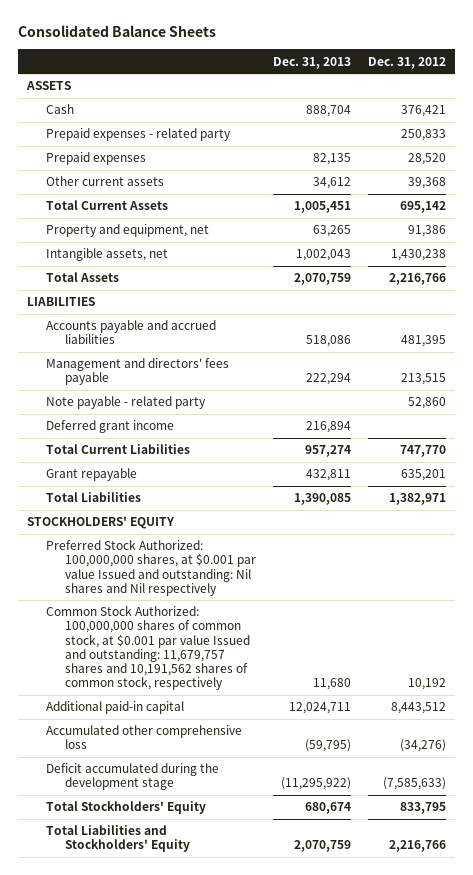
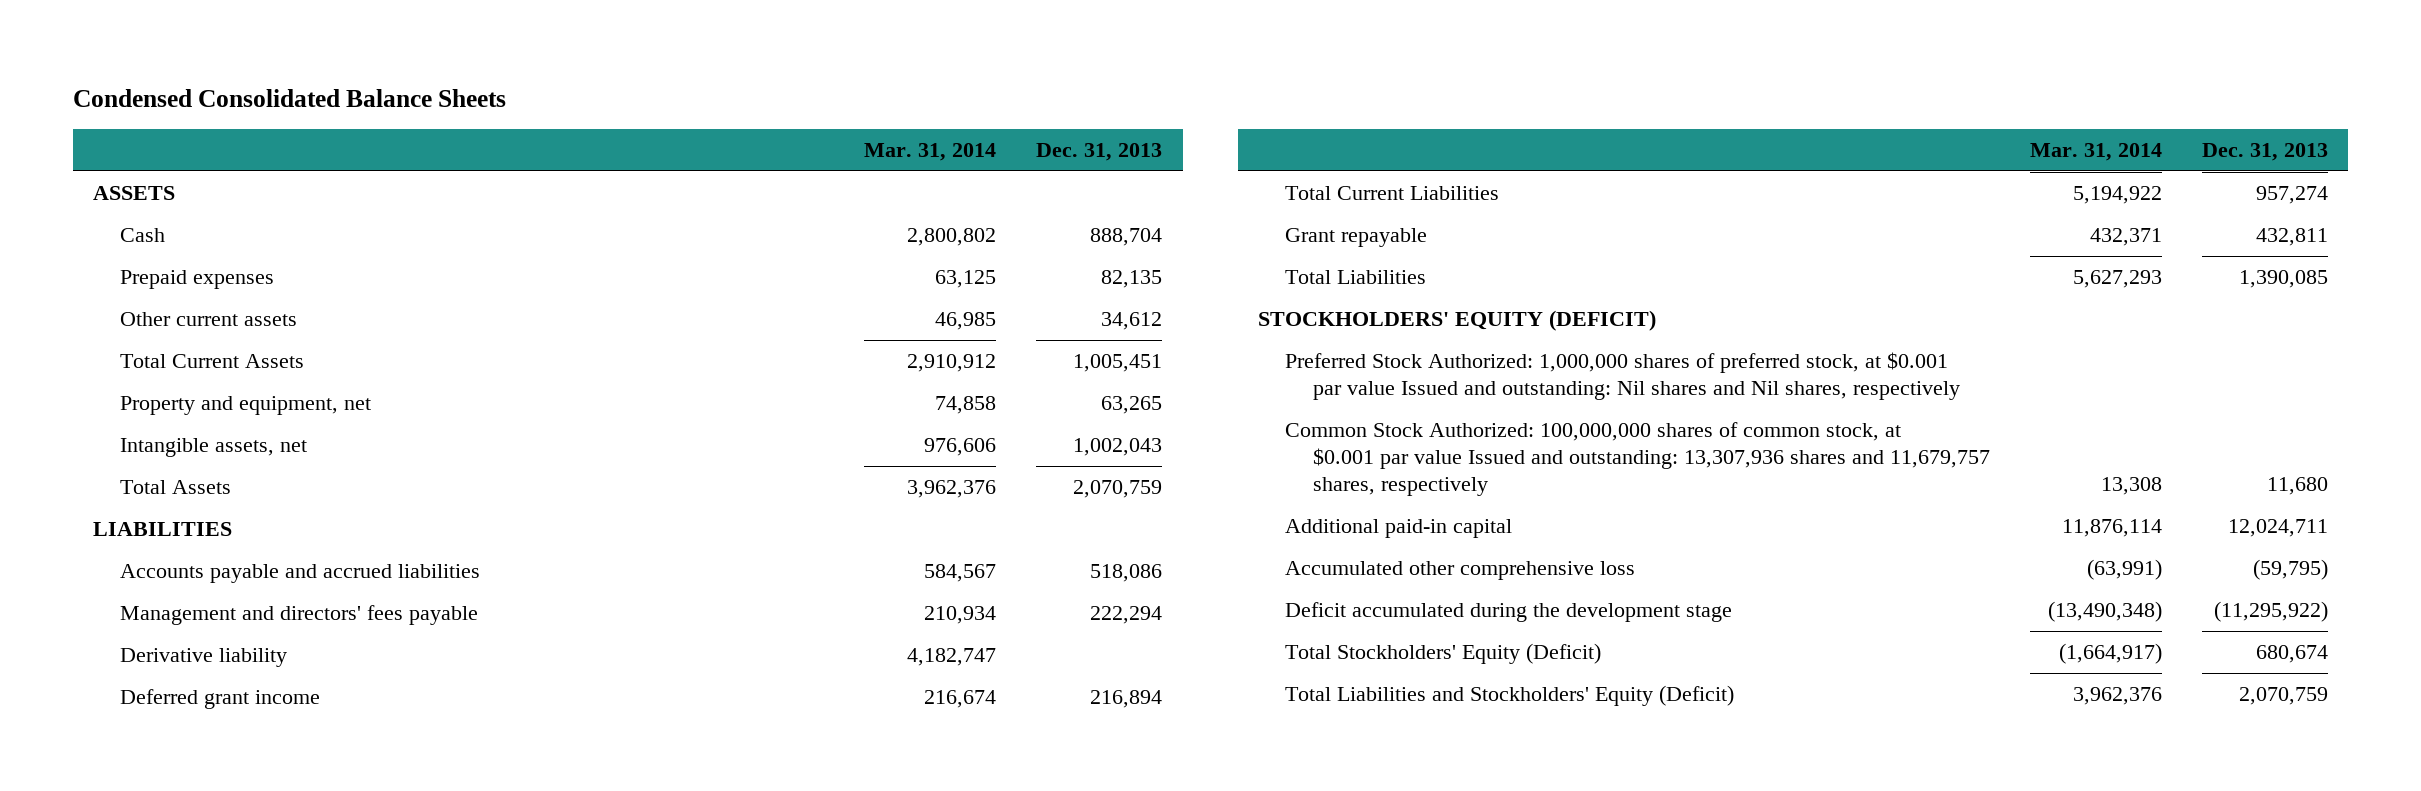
- Consolidated Balance Sheets
+ Condensed Consolidated Balance Sheets
- | Dec. 31, 2013 | Dec. 31, 2012
+ | Mar. 31, 2014 | Dec. 31, 2013
- Prepaid expenses - related party | | 250,833
- Note payable - related party | | 52,860
+ Derivative liability | 4,182,747 |
- STOCKHOLDERS' EQUITY
- Preferred Stock Authorized: 100,000,000 shares, at $0.001 par value Issued and outstanding: Nil shares and Nil respectively
- Common Stock Authorized: 100,000,000 shares of common stock, at $0.001 par value Issued and outstanding: 11,679,757 shares and 10,191,562 shares of common stock, respectively | 11,680 | 10,192
+ STOCKHOLDERS' EQUITY (DEFICIT)
+ Preferred Stock Authorized: 1,000,000 shares of preferred stock, at $0.001 par value Issued and outstanding: Nil shares and Nil shares, respectively
+ Common Stock Authorized: 100,000,000 shares of common stock, at $0.001 par value Issued and outstanding: 13,307,936 shares and 11,679,757 shares, respectively | 13,308 | 11,680
- Total Stockholders' Equity | 680,674 | 833,795
- Total Liabilities and Stockholders' Equity | 2,070,759 | 2,216,766
+ Total Stockholders' Equity (Deficit) | (1,664,917) | 680,674
+ Total Liabilities and Stockholders' Equity (Deficit) | 3,962,376 | 2,070,759

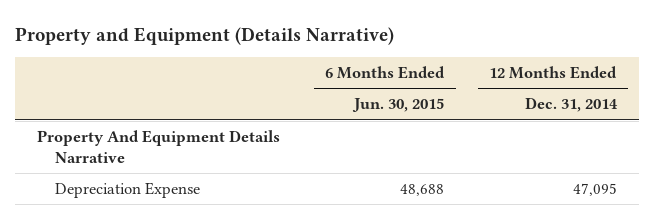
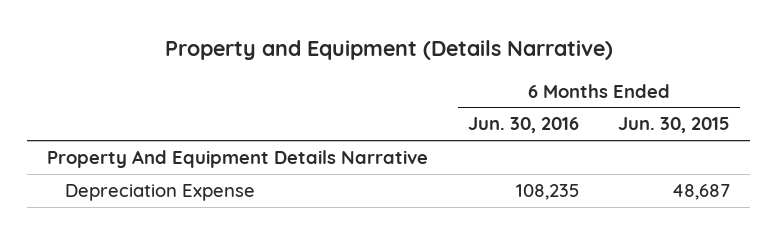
- | 6 Months Ended Jun. 30, 2015 | 12 Months Ended Dec. 31, 2014
+ | 6 Months Ended Jun. 30, 2016 | 6 Months Ended Jun. 30, 2015
- Depreciation Expense | 48,688 | 47,095
+ Depreciation Expense | 108,235 | 48,687

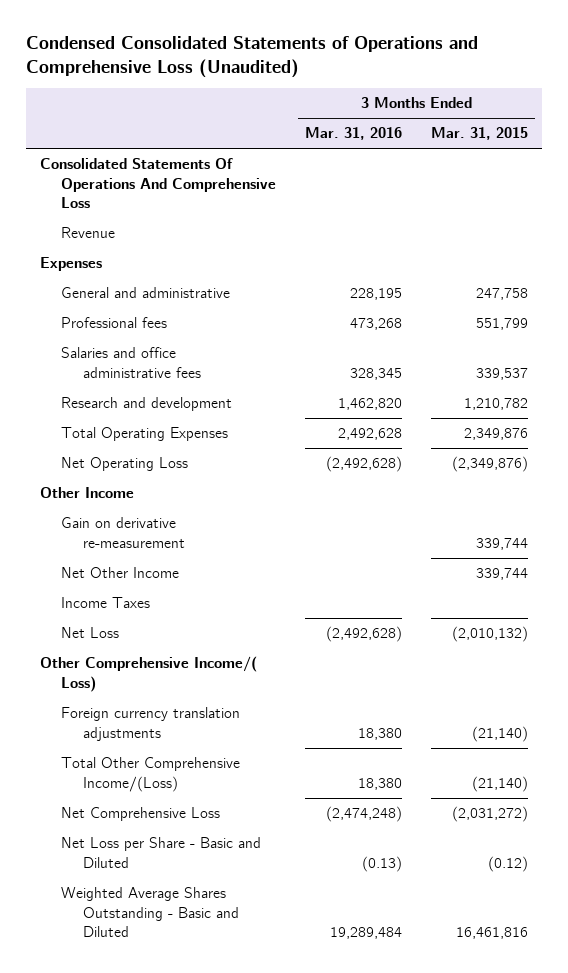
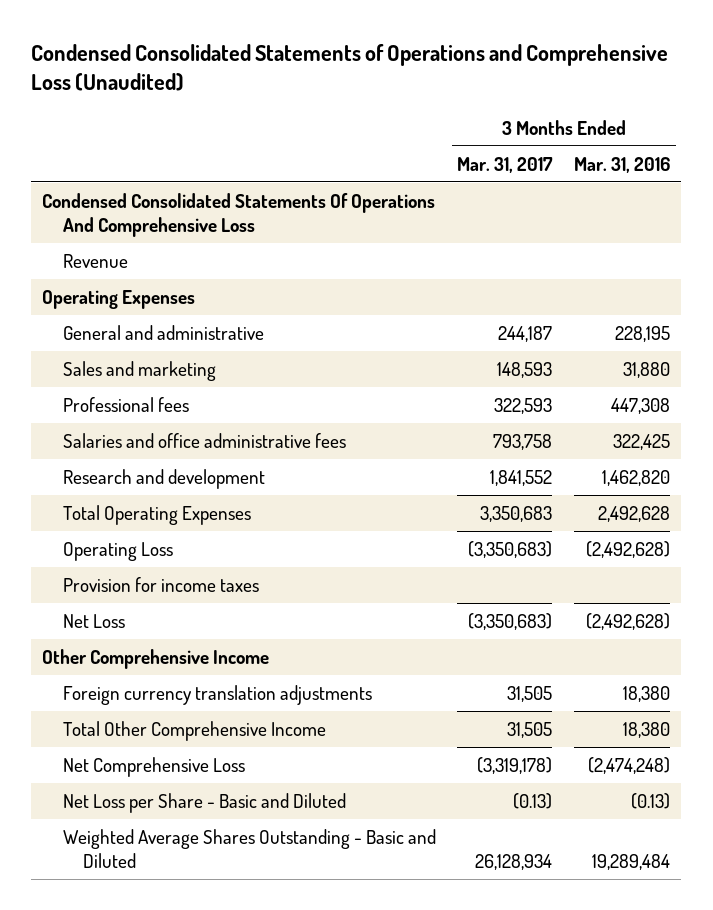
- | 3 Months Ended Mar. 31, 2016 | 3 Months Ended Mar. 31, 2015
+ | 3 Months Ended Mar. 31, 2017 | 3 Months Ended Mar. 31, 2016
- Consolidated Statements Of Operations And Comprehensive Loss
+ Condensed Consolidated Statements Of Operations And Comprehensive Loss
- Expenses
+ Operating Expenses
- Professional fees | 473,268 | 551,799
- Salaries and office administrative fees | 328,345 | 339,537
+ Sales and marketing | 148,593 | 31,880
+ Professional fees | 322,593 | 447,308
+ Salaries and office administrative fees | 793,758 | 322,425
- Net Operating Loss | (2,492,628) | (2,349,876)
- Other Income
- Gain on derivative re-measurement | | 339,744
- Net Other Income | | 339,744
- Income Taxes
+ Operating Loss | (3,350,683) | (2,492,628)
+ Provision for income taxes
- Other Comprehensive Income/( Loss)
+ Other Comprehensive Income
- Total Other Comprehensive Income/(Loss) | 18,380 | (21,140)
+ Total Other Comprehensive Income | 31,505 | 18,380

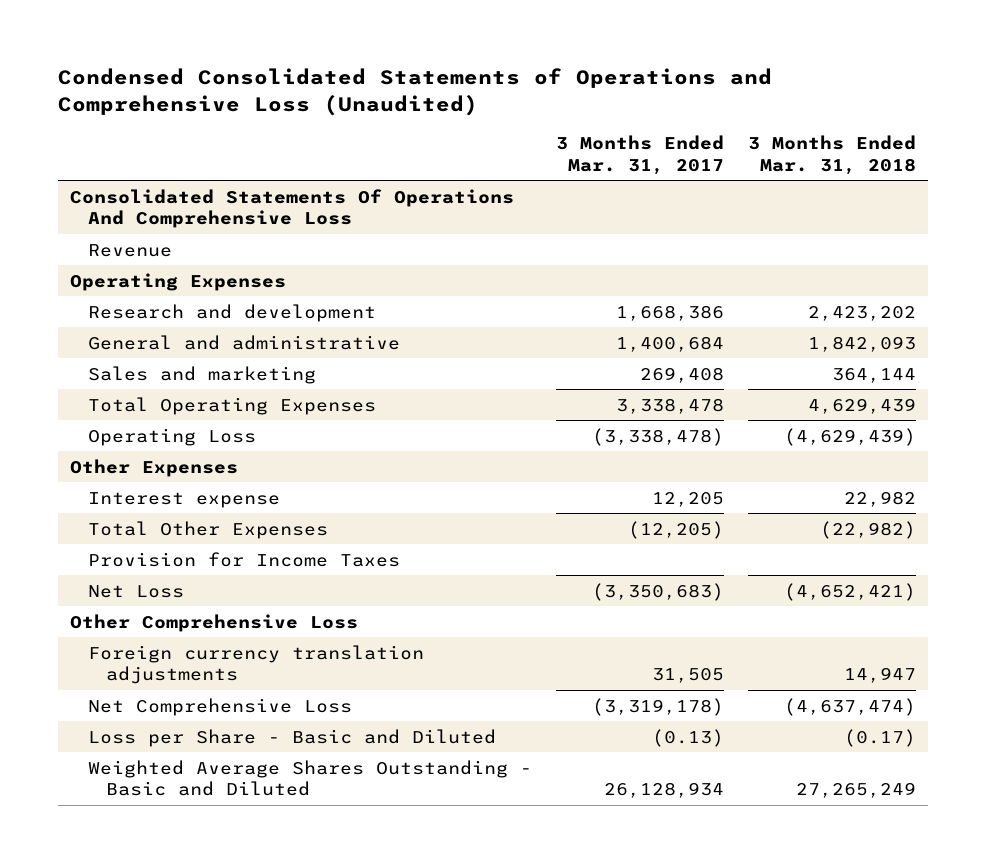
- | 3 Months Ended Mar. 31, 2017 | 3 Months Ended Mar. 31, 2016
+ | 3 Months Ended Mar. 31, 2017 | 3 Months Ended Mar. 31, 2018
- Condensed Consolidated Statements Of Operations And Comprehensive Loss
+ Consolidated Statements Of Operations And Comprehensive Loss
- General and administrative | 244,187 | 228,195
- Sales and marketing | 148,593 | 31,880
- Professional fees | 322,593 | 447,308
- Salaries and office administrative fees | 793,758 | 322,425
- Research and development | 1,841,552 | 1,462,820
- Total Operating Expenses | 3,350,683 | 2,492,628
- Operating Loss | (3,350,683) | (2,492,628)
- Provision for income taxes
+ Research and development | 1,668,386 | 2,423,202
+ General and administrative | 1,400,684 | 1,842,093
+ Sales and marketing | 269,408 | 364,144
+ Total Operating Expenses | 3,338,478 | 4,629,439
+ Operating Loss | (3,338,478) | (4,629,439)
+ Other Expenses
+ Interest expense | 12,205 | 22,982
+ Total Other Expenses | (12,205) | (22,982)
+ Provision for Income Taxes
- Other Comprehensive Income
+ Other Comprehensive Loss
- Total Other Comprehensive Income | 31,505 | 18,380
- Net Loss per Share - Basic and Diluted | (0.13) | (0.13)
+ Loss per Share - Basic and Diluted | (0.13) | (0.17)

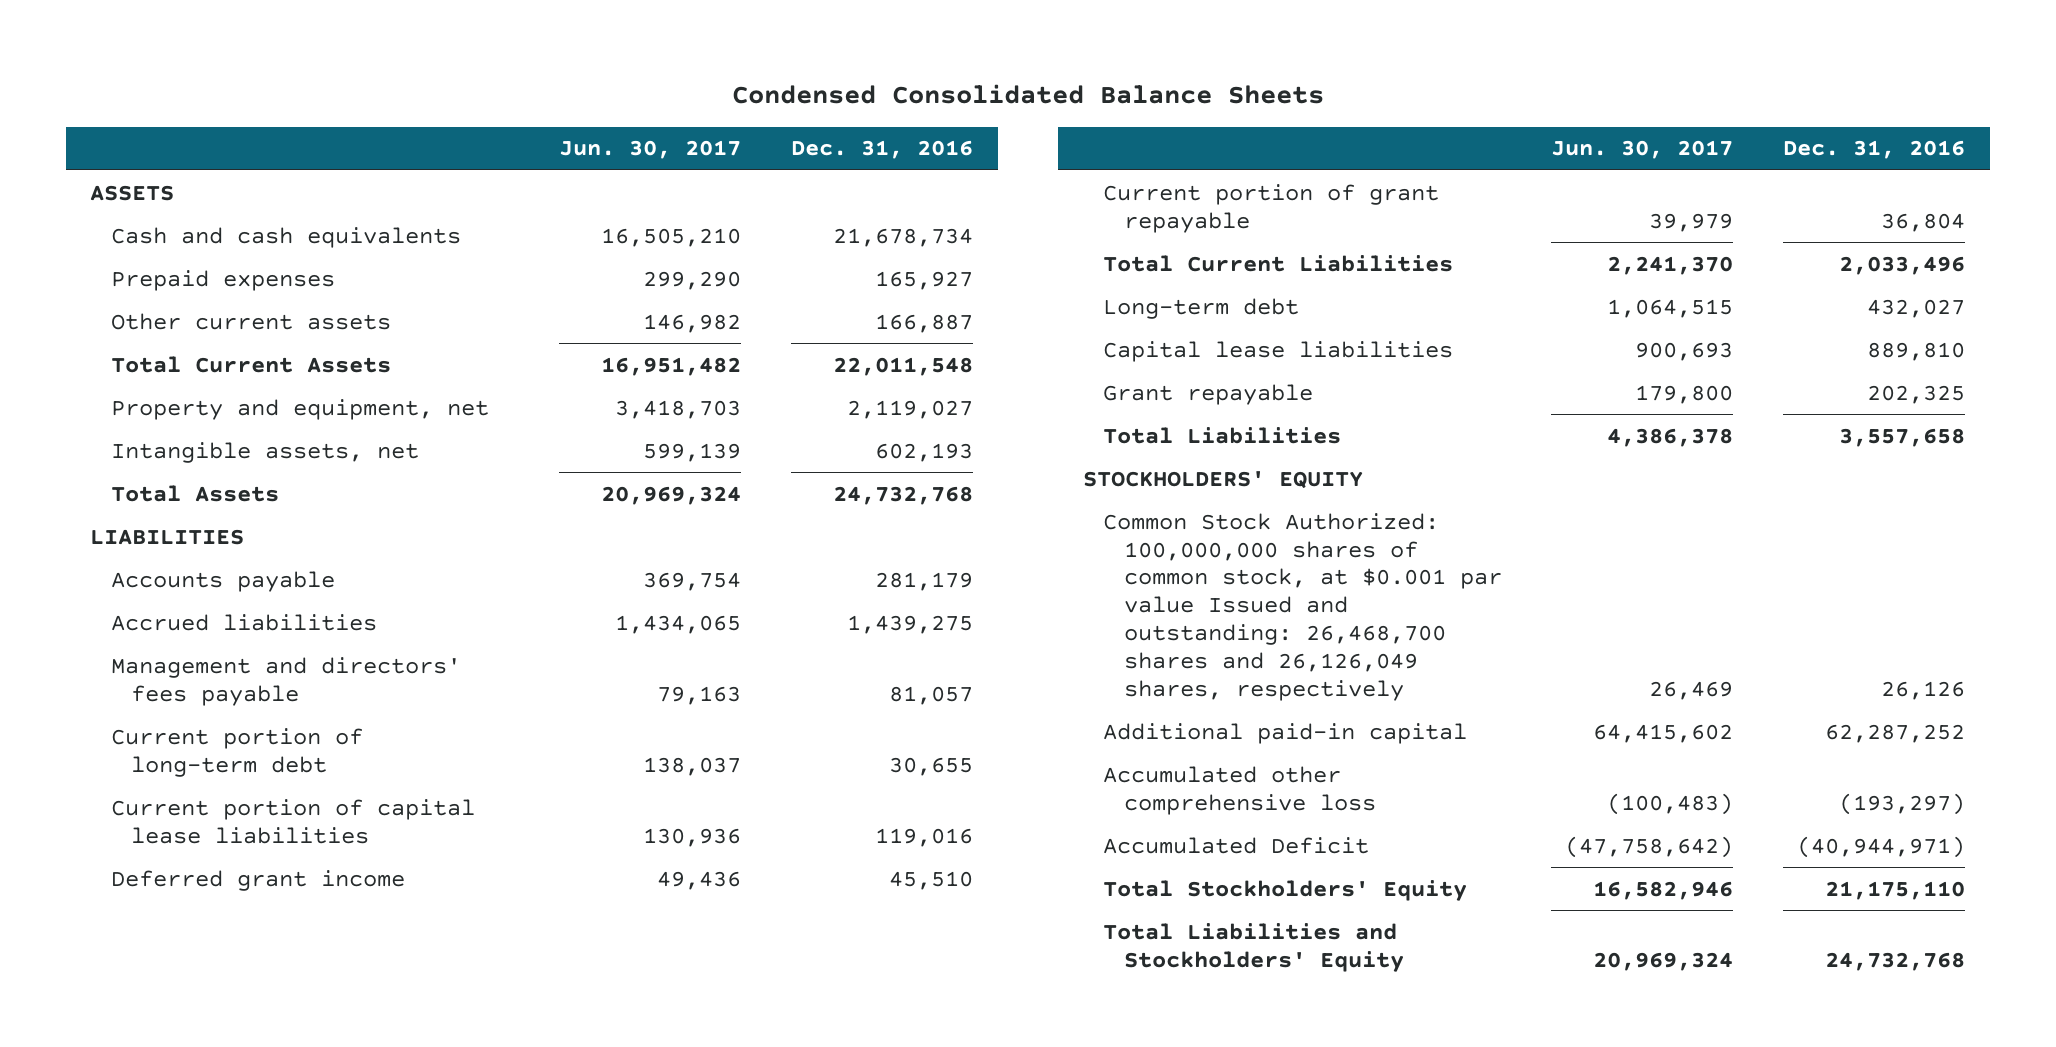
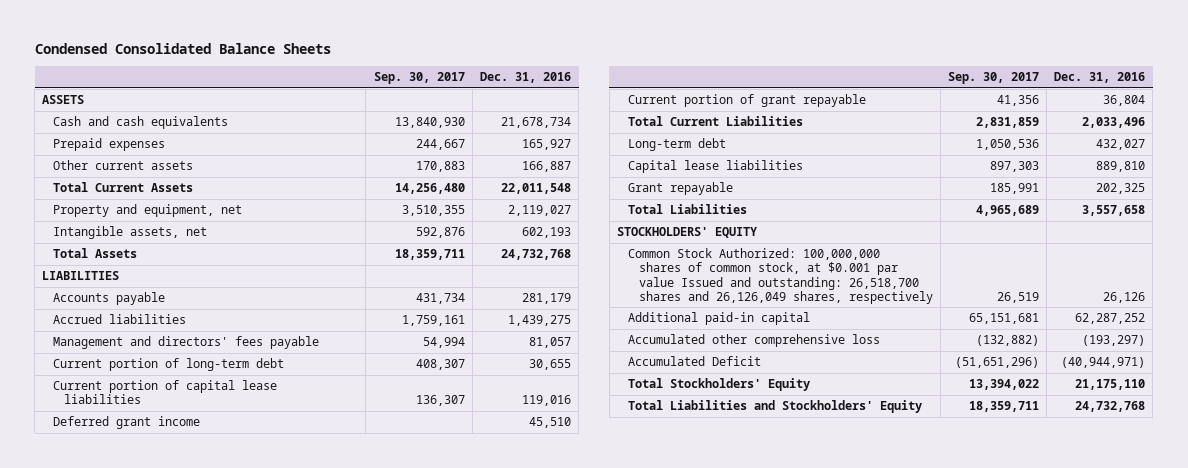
- | Jun. 30, 2017 | Dec. 31, 2016
+ | Sep. 30, 2017 | Dec. 31, 2016
- Common Stock Authorized: 100,000,000 shares of common stock, at $0.001 par value Issued and outstanding: 26,468,700 shares and 26,126,049 shares, respectively | 26,469 | 26,126
+ Common Stock Authorized: 100,000,000 shares of common stock, at $0.001 par value Issued and outstanding: 26,518,700 shares and 26,126,049 shares, respectively | 26,519 | 26,126

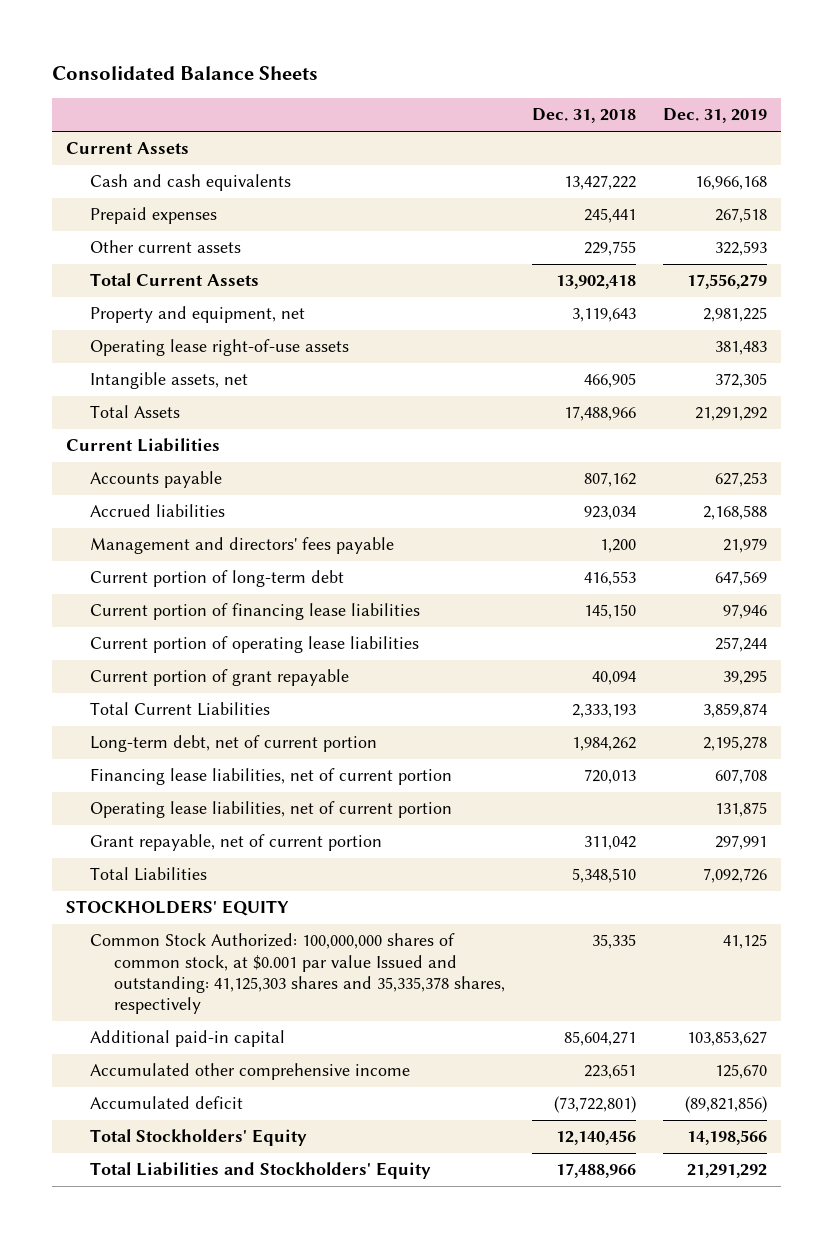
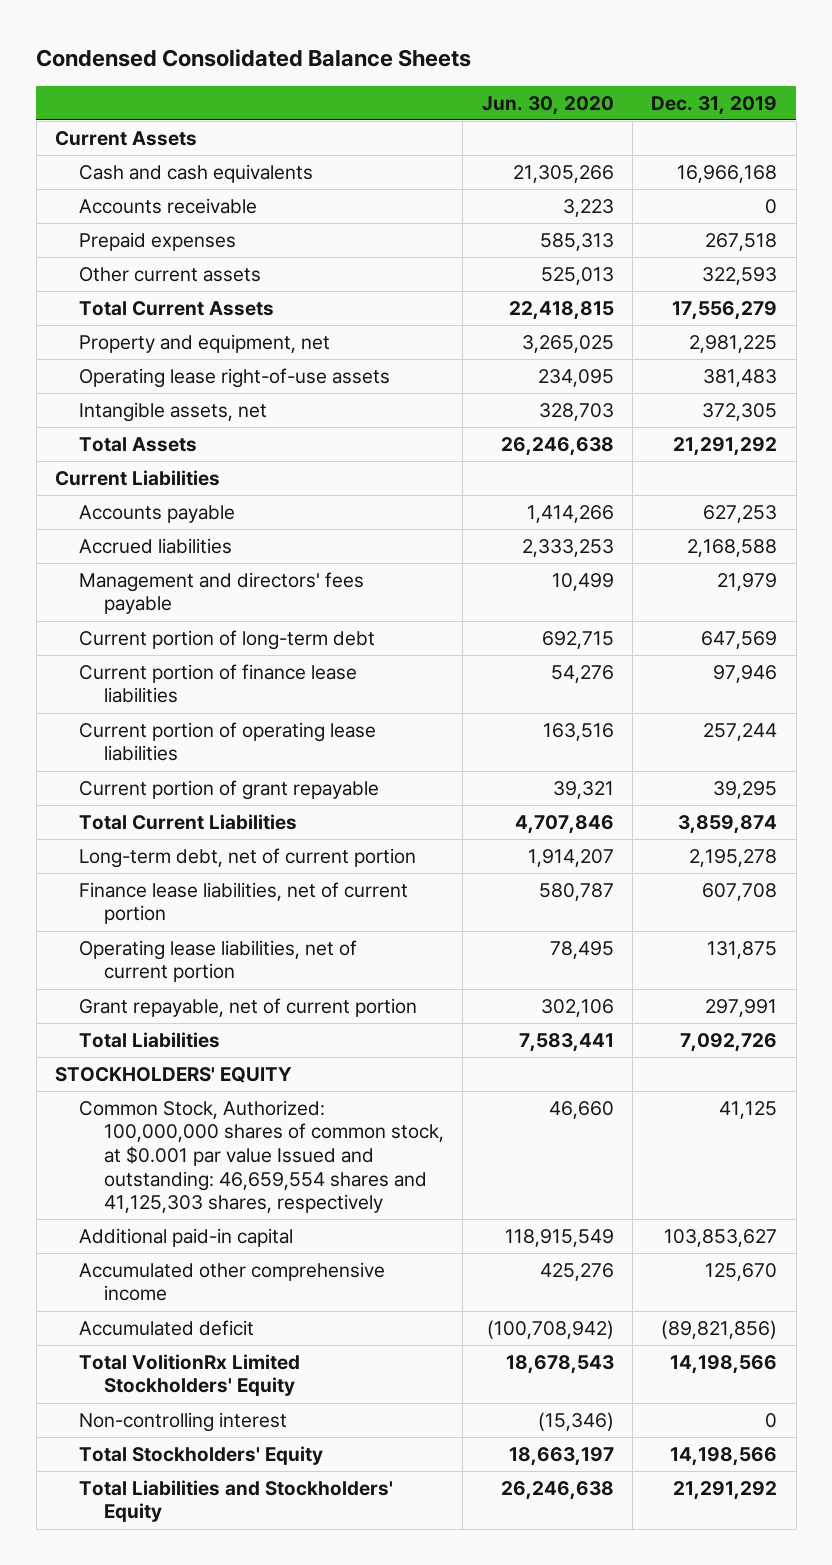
- Consolidated Balance Sheets
+ Condensed Consolidated Balance Sheets
- | Dec. 31, 2018 | Dec. 31, 2019
+ | Jun. 30, 2020 | Dec. 31, 2019
+ Accounts receivable | 3,223 | 0
- Current portion of financing lease liabilities | 145,150 | 97,946
+ Current portion of finance lease liabilities | 54,276 | 97,946
- Financing lease liabilities, net of current portion | 720,013 | 607,708
+ Finance lease liabilities, net of current portion | 580,787 | 607,708
- Common Stock Authorized: 100,000,000 shares of common stock, at $0.001 par value Issued and outstanding: 41,125,303 shares and 35,335,378 shares, respectively | 35,335 | 41,125
+ Common Stock, Authorized: 100,000,000 shares of common stock, at $0.001 par value Issued and outstanding: 46,659,554 shares and 41,125,303 shares, respectively | 46,660 | 41,125
+ Total VolitionRx Limited Stockholders' Equity | 18,678,543 | 14,198,566
+ Non-controlling interest | (15,346) | 0

